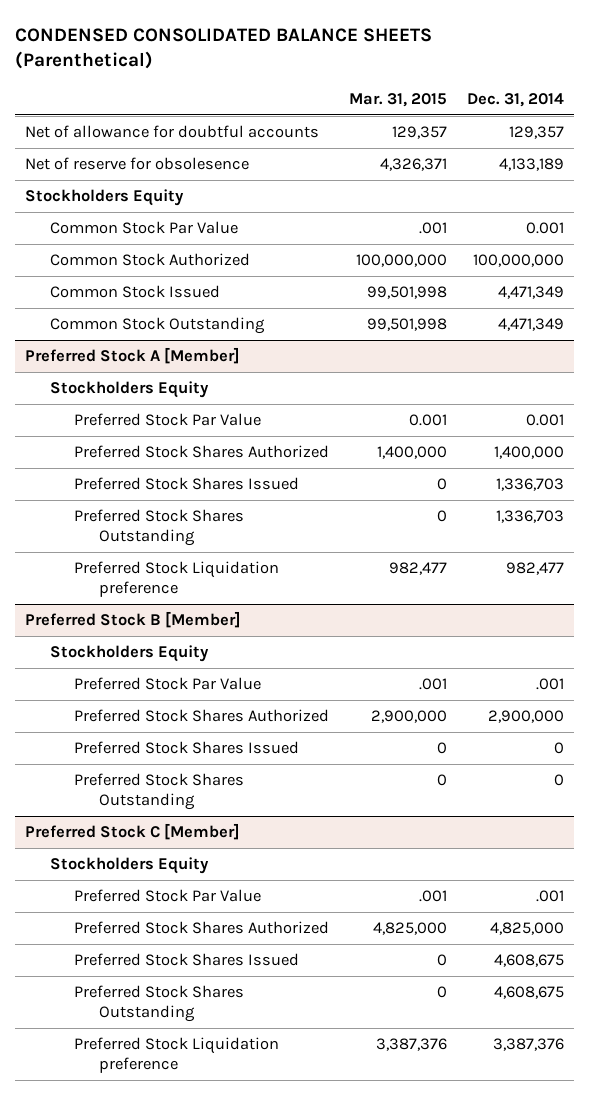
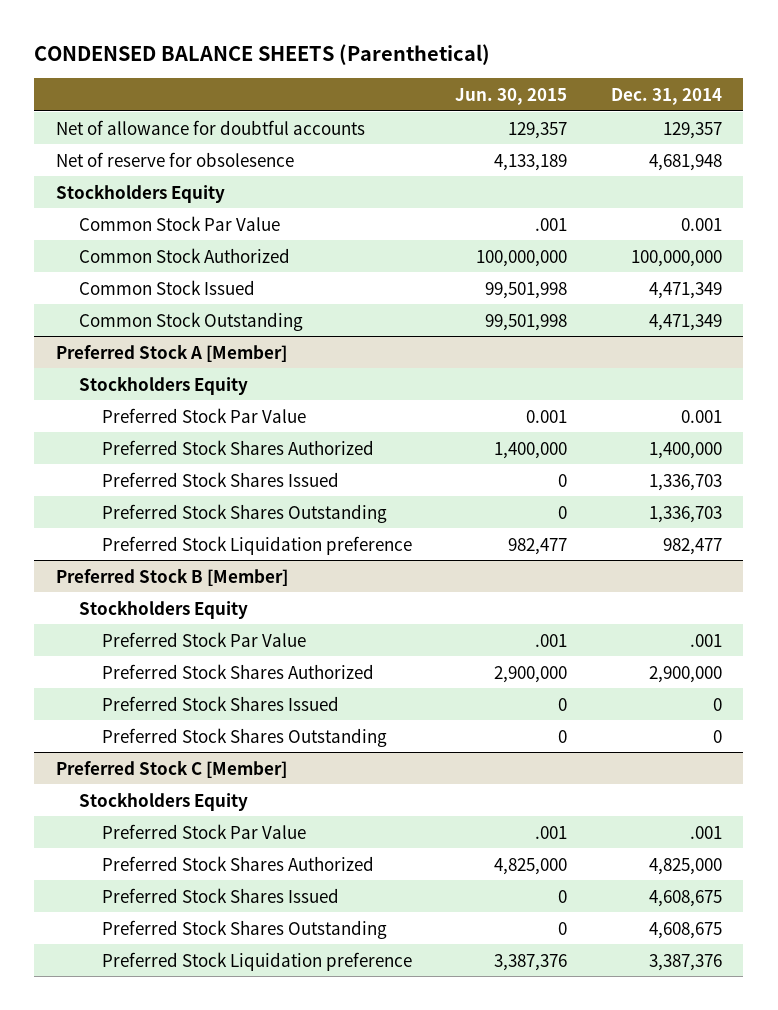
- CONDENSED CONSOLIDATED BALANCE SHEETS (Parenthetical)
+ CONDENSED BALANCE SHEETS (Parenthetical)
- | Mar. 31, 2015 | Dec. 31, 2014
+ | Jun. 30, 2015 | Dec. 31, 2014
- Net of reserve for obsolesence | 4,326,371 | 4,133,189
+ Net of reserve for obsolesence | 4,133,189 | 4,681,948

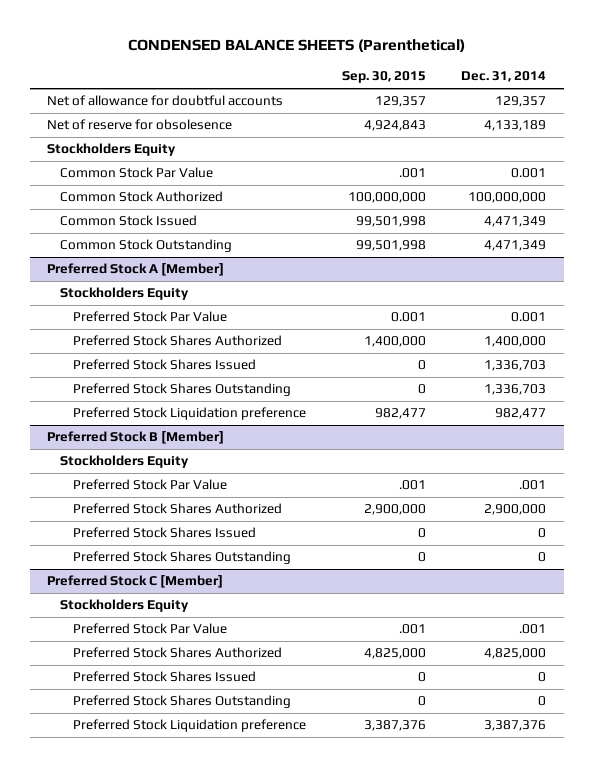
- | Jun. 30, 2015 | Dec. 31, 2014
+ | Sep. 30, 2015 | Dec. 31, 2014
- Net of reserve for obsolesence | 4,133,189 | 4,681,948
+ Net of reserve for obsolesence | 4,924,843 | 4,133,189
@ Preferred Stock C [Member]
- Preferred Stock Shares Issued | 0 | 4,608,675
- Preferred Stock Shares Outstanding | 0 | 4,608,675
+ Preferred Stock Shares Issued | 0 | 0
+ Preferred Stock Shares Outstanding | 0 | 0

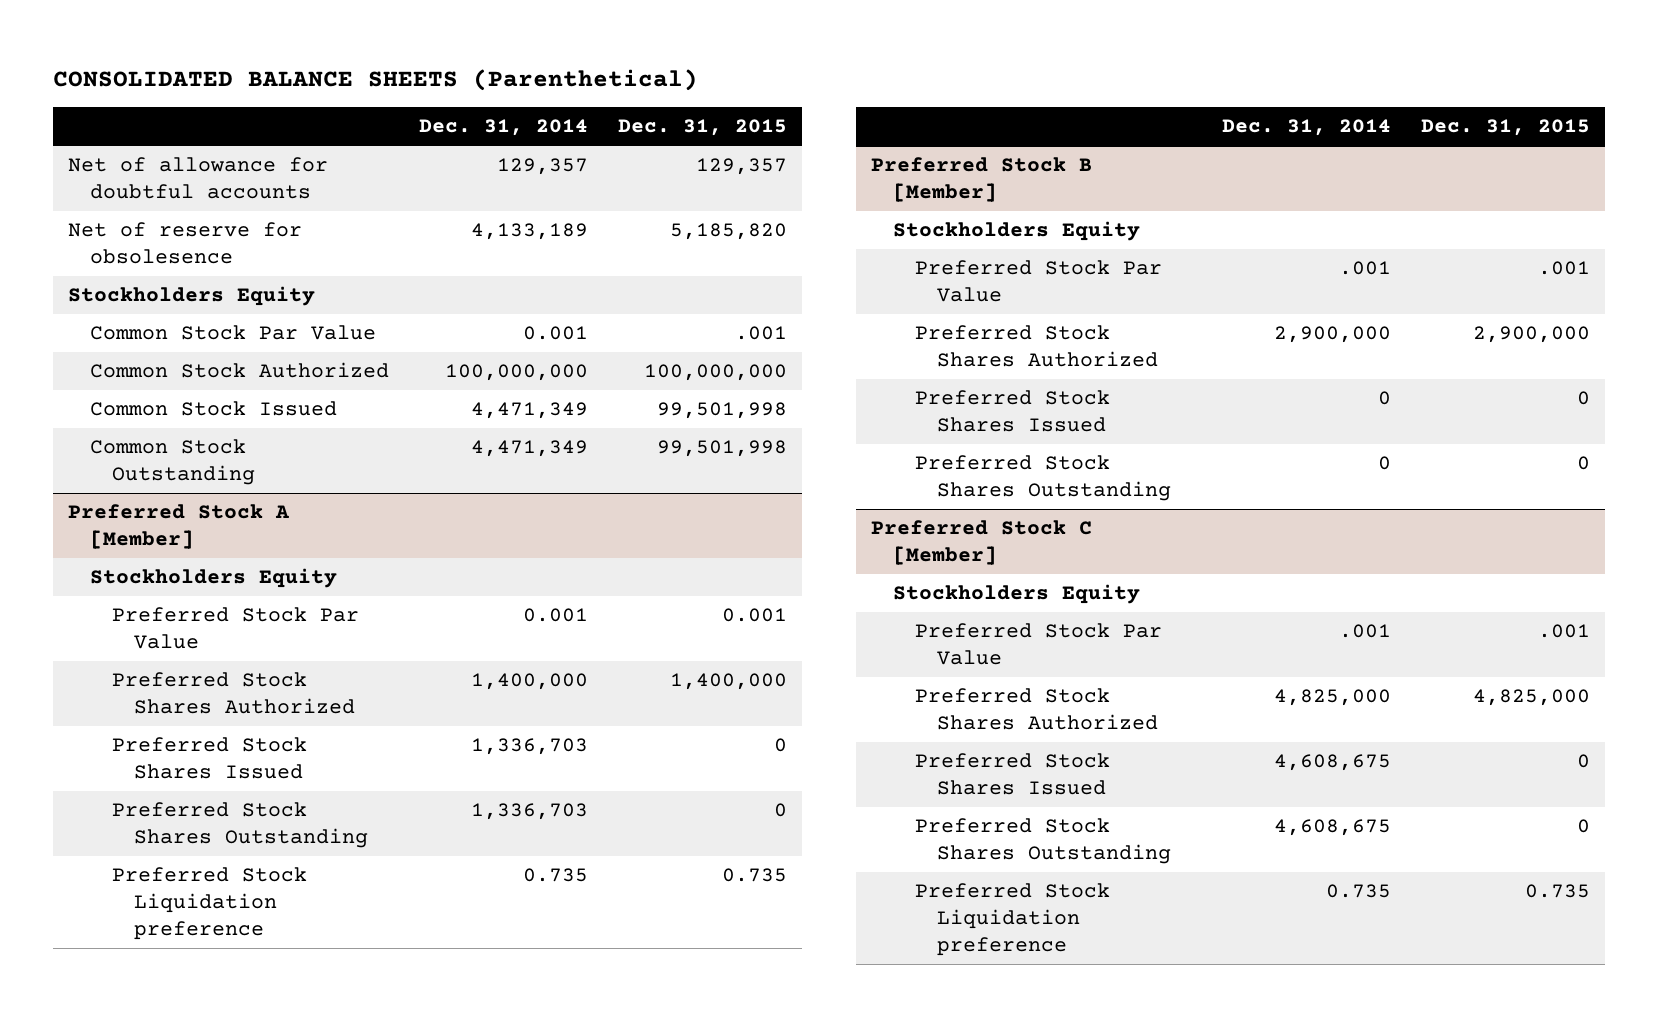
- CONDENSED BALANCE SHEETS (Parenthetical)
+ CONSOLIDATED BALANCE SHEETS (Parenthetical)
- | Sep. 30, 2015 | Dec. 31, 2014
+ | Dec. 31, 2014 | Dec. 31, 2015
@ Preferred Stock A [Member]
- Preferred Stock Liquidation preference | 982,477 | 982,477
+ Preferred Stock Liquidation preference | 0.735 | 0.735
@ Preferred Stock C [Member]
- Preferred Stock Shares Issued | 0 | 0
- Preferred Stock Shares Outstanding | 0 | 0
- Preferred Stock Liquidation preference | 3,387,376 | 3,387,376
+ Preferred Stock Shares Issued | 4,608,675 | 0
+ Preferred Stock Shares Outstanding | 4,608,675 | 0
+ Preferred Stock Liquidation preference | 0.735 | 0.735

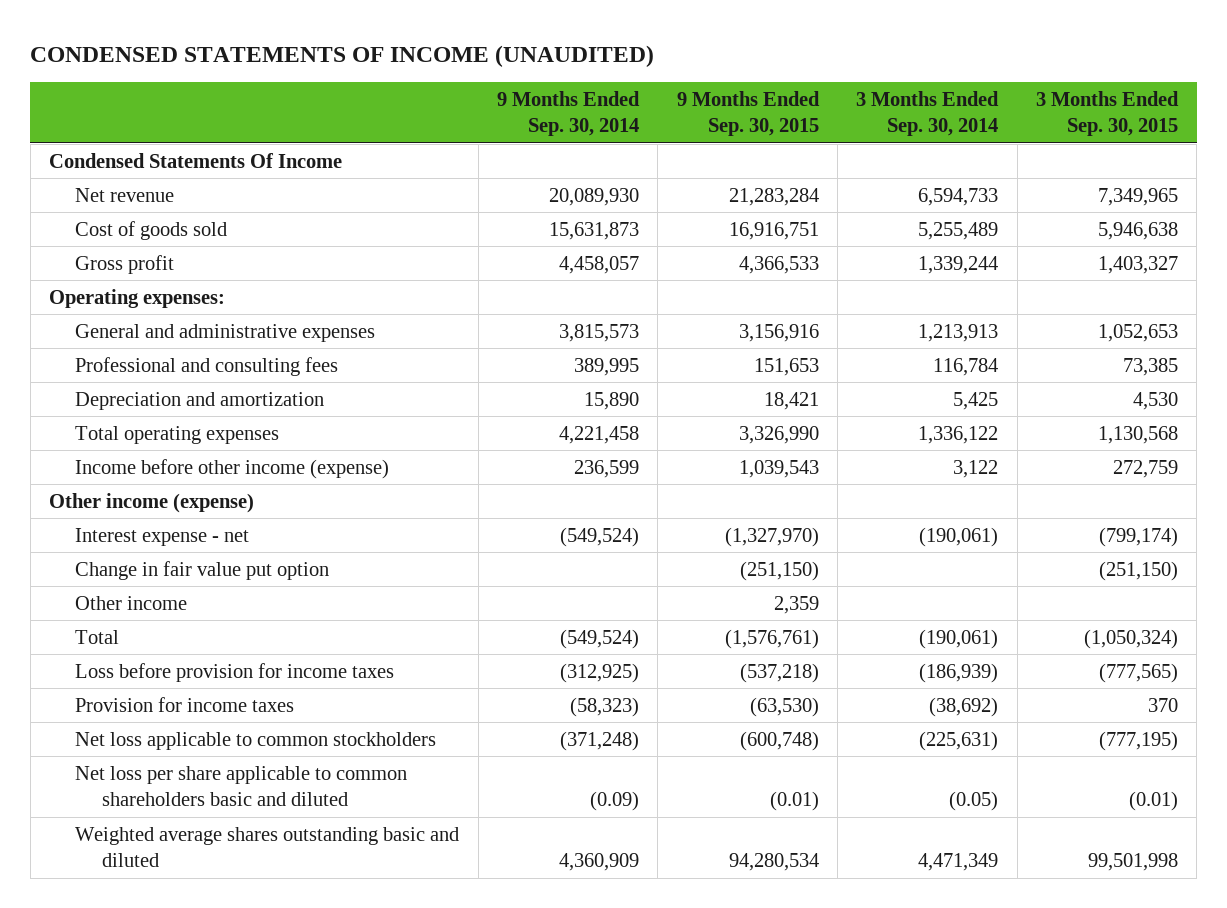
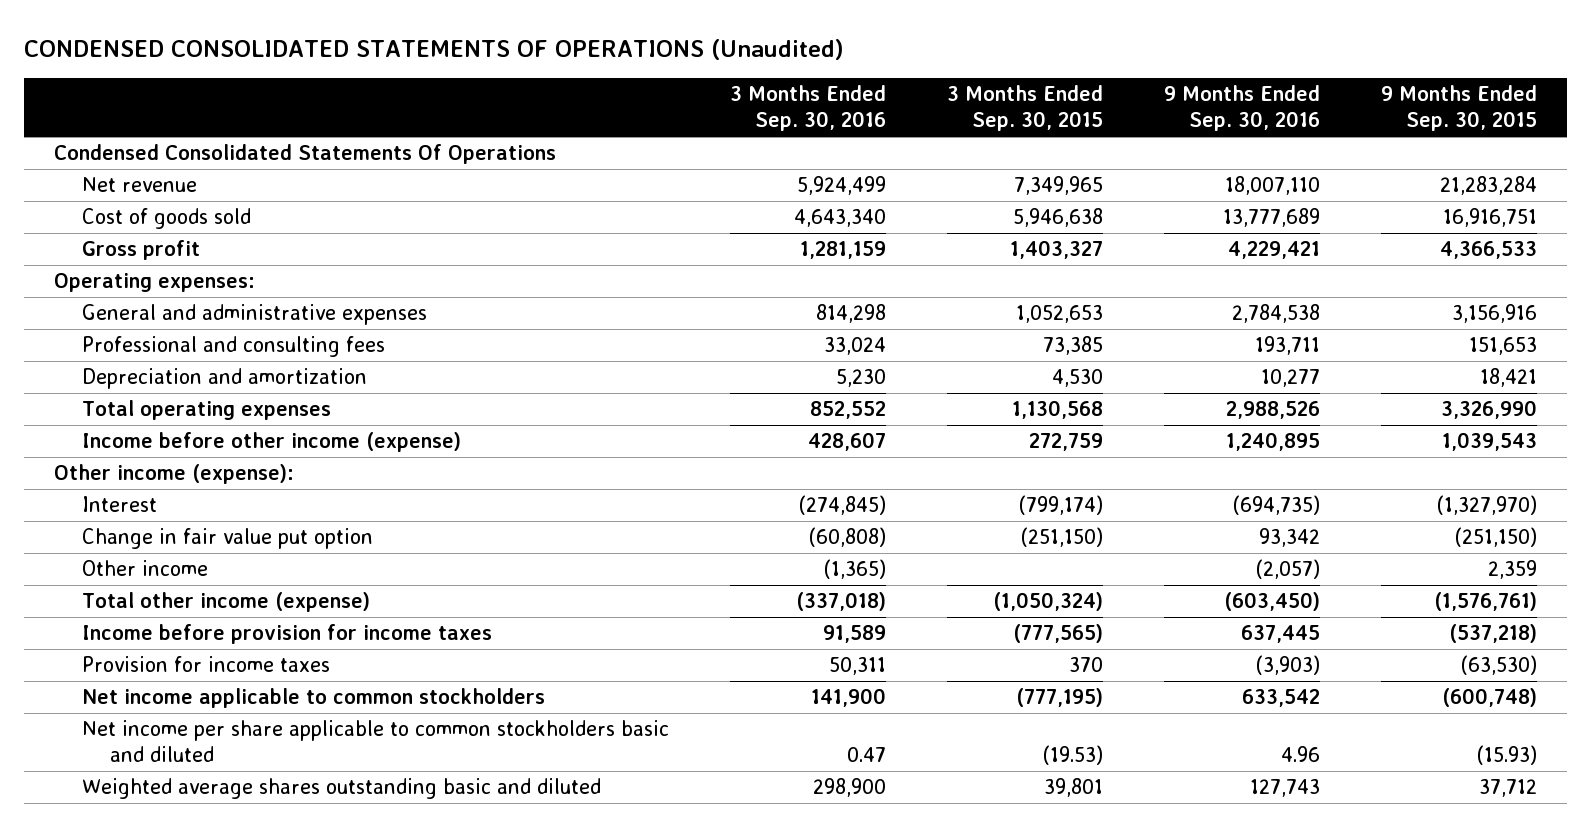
- CONDENSED STATEMENTS OF INCOME (UNAUDITED)
+ CONDENSED CONSOLIDATED STATEMENTS OF OPERATIONS (Unaudited)
- | 9 Months Ended Sep. 30, 2014 | 9 Months Ended Sep. 30, 2015 | 3 Months Ended Sep. 30, 2014 | 3 Months Ended Sep. 30, 2015
+ | 3 Months Ended Sep. 30, 2016 | 3 Months Ended Sep. 30, 2015 | 9 Months Ended Sep. 30, 2016 | 9 Months Ended Sep. 30, 2015
- Condensed Statements Of Income
+ Condensed Consolidated Statements Of Operations
- Other income (expense)
- Interest expense - net | (549,524) | (1,327,970) | (190,061) | (799,174)
+ Other income (expense):
+ Interest | (274,845) | (799,174) | (694,735) | (1,327,970)
- Total | (549,524) | (1,576,761) | (190,061) | (1,050,324)
- Loss before provision for income taxes | (312,925) | (537,218) | (186,939) | (777,565)
+ Total other income (expense) | (337,018) | (1,050,324) | (603,450) | (1,576,761)
+ Income before provision for income taxes | 91,589 | (777,565) | 637,445 | (537,218)
- Net loss applicable to common stockholders | (371,248) | (600,748) | (225,631) | (777,195)
- Net loss per share applicable to common shareholders basic and diluted | (0.09) | (0.01) | (0.05) | (0.01)
- Weighted average shares outstanding basic and diluted | 4,360,909 | 94,280,534 | 4,471,349 | 99,501,998
+ Net income applicable to common stockholders | 141,900 | (777,195) | 633,542 | (600,748)
+ Net income per share applicable to common stockholders basic and diluted | 0.47 | (19.53) | 4.96 | (15.93)
+ Weighted average shares outstanding basic and diluted | 298,900 | 39,801 | 127,743 | 37,712

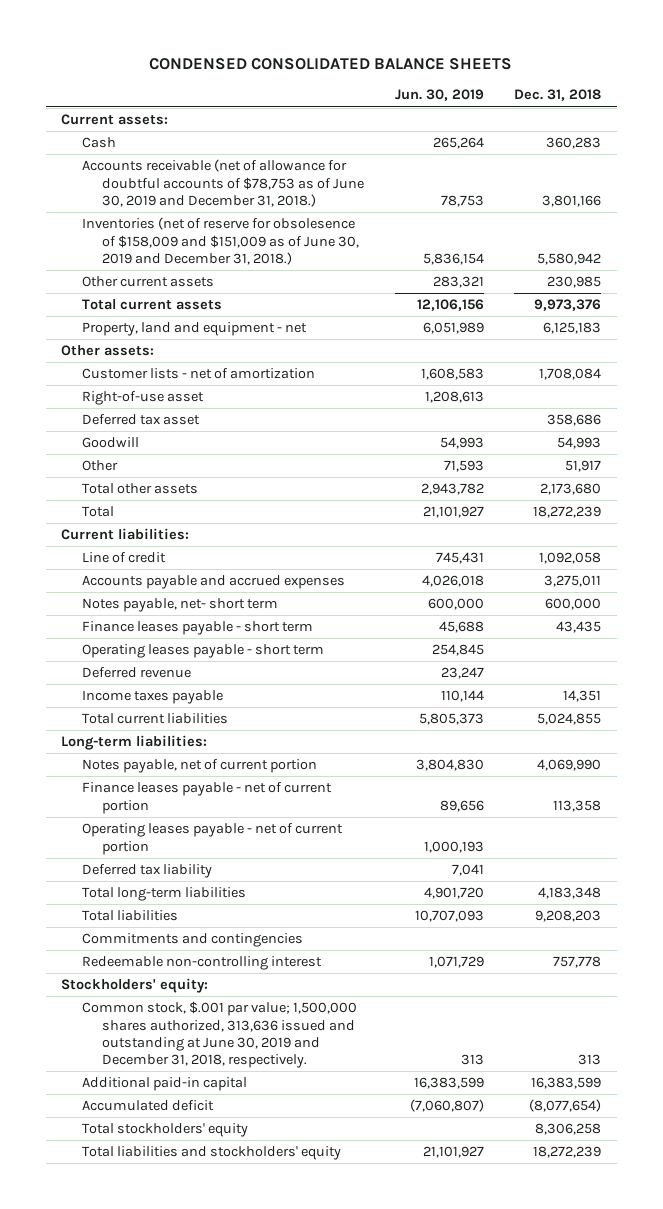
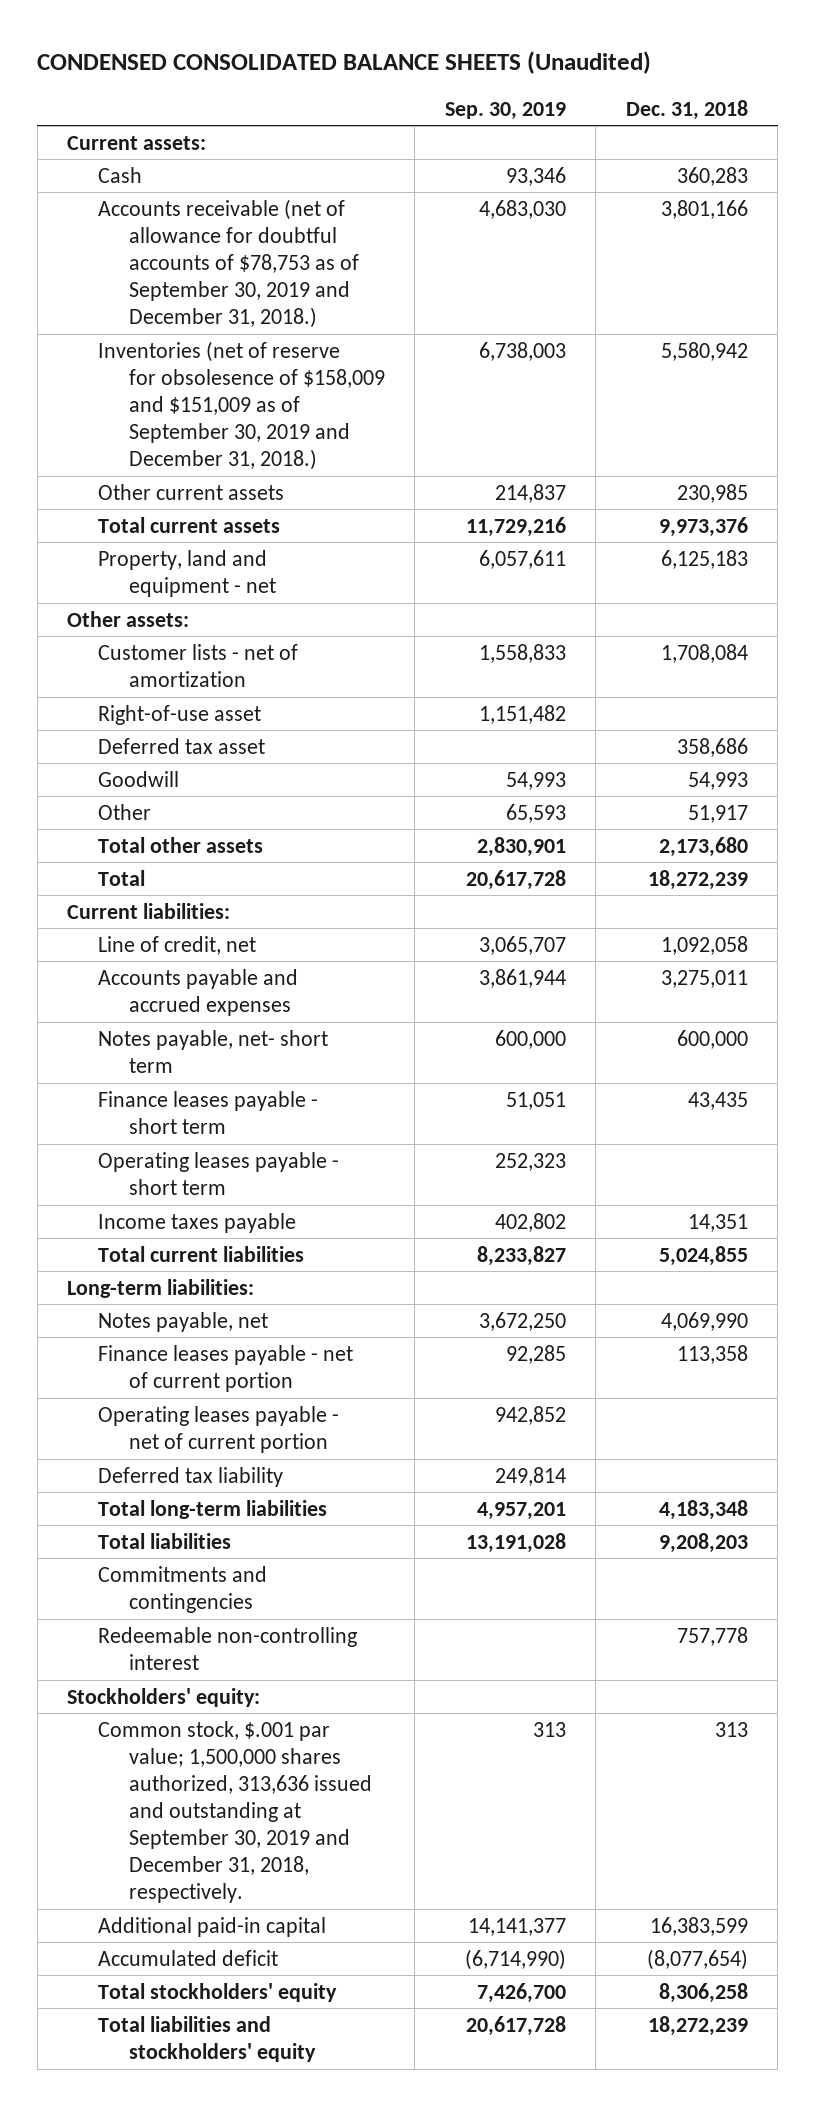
- CONDENSED CONSOLIDATED BALANCE SHEETS
+ CONDENSED CONSOLIDATED BALANCE SHEETS (Unaudited)
- | Jun. 30, 2019 | Dec. 31, 2018
+ | Sep. 30, 2019 | Dec. 31, 2018
- Accounts receivable (net of allowance for doubtful accounts of $78,753 as of June 30, 2019 and December 31, 2018.) | 78,753 | 3,801,166
- Inventories (net of reserve for obsolesence of $158,009 and $151,009 as of June 30, 2019 and December 31, 2018.) | 5,836,154 | 5,580,942
+ Accounts receivable (net of allowance for doubtful accounts of $78,753 as of September 30, 2019 and December 31, 2018.) | 4,683,030 | 3,801,166
+ Inventories (net of reserve for obsolesence of $158,009 and $151,009 as of September 30, 2019 and December 31, 2018.) | 6,738,003 | 5,580,942
- Line of credit | 745,431 | 1,092,058
+ Line of credit, net | 3,065,707 | 1,092,058
- Deferred revenue | 23,247 |
- Notes payable, net of current portion | 3,804,830 | 4,069,990
+ Notes payable, net | 3,672,250 | 4,069,990
- Common stock, $.001 par value; 1,500,000 shares authorized, 313,636 issued and outstanding at June 30, 2019 and December 31, 2018, respectively. | 313 | 313
+ Common stock, $.001 par value; 1,500,000 shares authorized, 313,636 issued and outstanding at September 30, 2019 and December 31, 2018, respectively. | 313 | 313

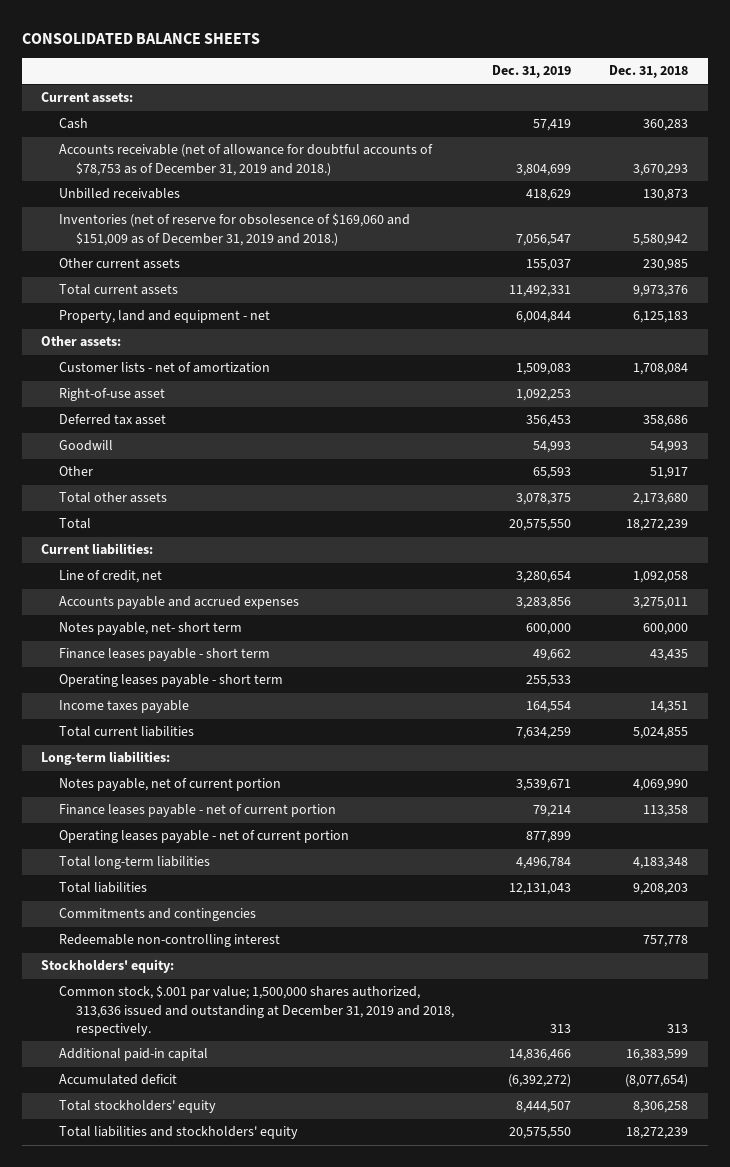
- CONDENSED CONSOLIDATED BALANCE SHEETS (Unaudited)
+ CONSOLIDATED BALANCE SHEETS
- | Sep. 30, 2019 | Dec. 31, 2018
+ | Dec. 31, 2019 | Dec. 31, 2018
- Accounts receivable (net of allowance for doubtful accounts of $78,753 as of September 30, 2019 and December 31, 2018.) | 4,683,030 | 3,801,166
- Inventories (net of reserve for obsolesence of $158,009 and $151,009 as of September 30, 2019 and December 31, 2018.) | 6,738,003 | 5,580,942
+ Accounts receivable (net of allowance for doubtful accounts of $78,753 as of December 31, 2019 and 2018.) | 3,804,699 | 3,670,293
+ Unbilled receivables | 418,629 | 130,873
+ Inventories (net of reserve for obsolesence of $169,060 and $151,009 as of December 31, 2019 and 2018.) | 7,056,547 | 5,580,942
- Notes payable, net | 3,672,250 | 4,069,990
+ Notes payable, net of current portion | 3,539,671 | 4,069,990
- Deferred tax liability | 249,814 |
- Common stock, $.001 par value; 1,500,000 shares authorized, 313,636 issued and outstanding at September 30, 2019 and December 31, 2018, respectively. | 313 | 313
+ Common stock, $.001 par value; 1,500,000 shares authorized, 313,636 issued and outstanding at December 31, 2019 and 2018, respectively. | 313 | 313

